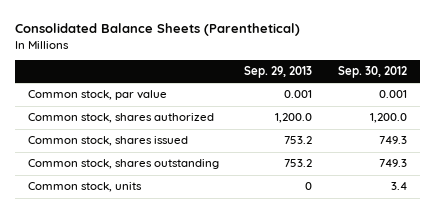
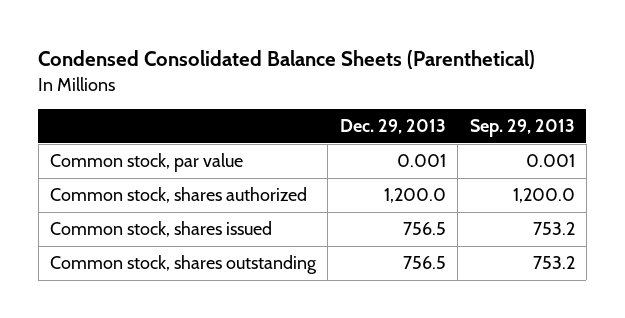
- Consolidated Balance Sheets (Parenthetical)
+ Condensed Consolidated Balance Sheets (Parenthetical)
- | Sep. 29, 2013 | Sep. 30, 2012
+ | Dec. 29, 2013 | Sep. 29, 2013
- Common stock, units | 0 | 3.4

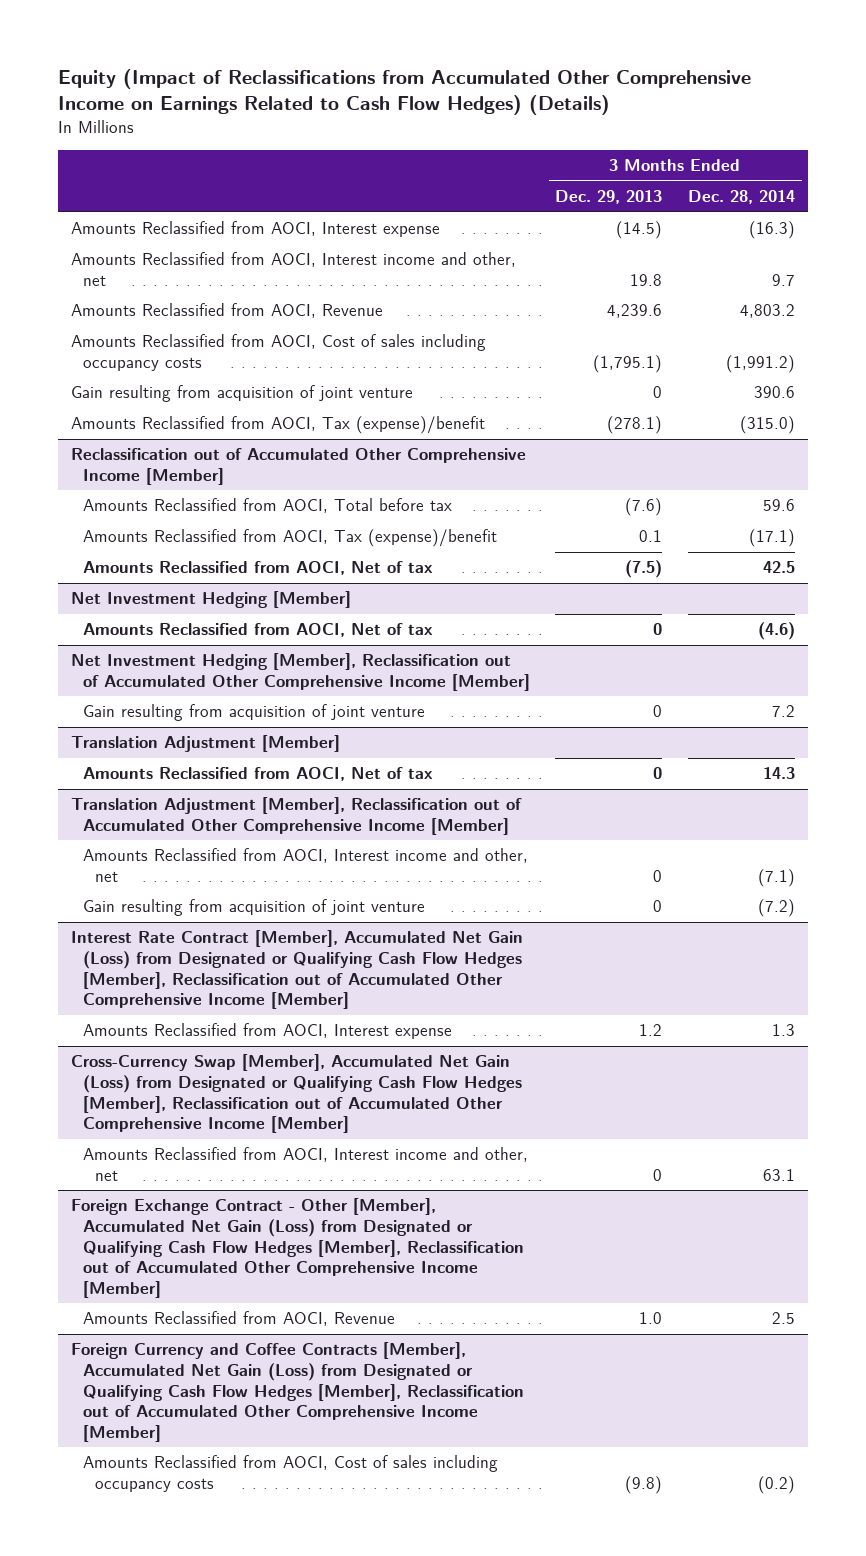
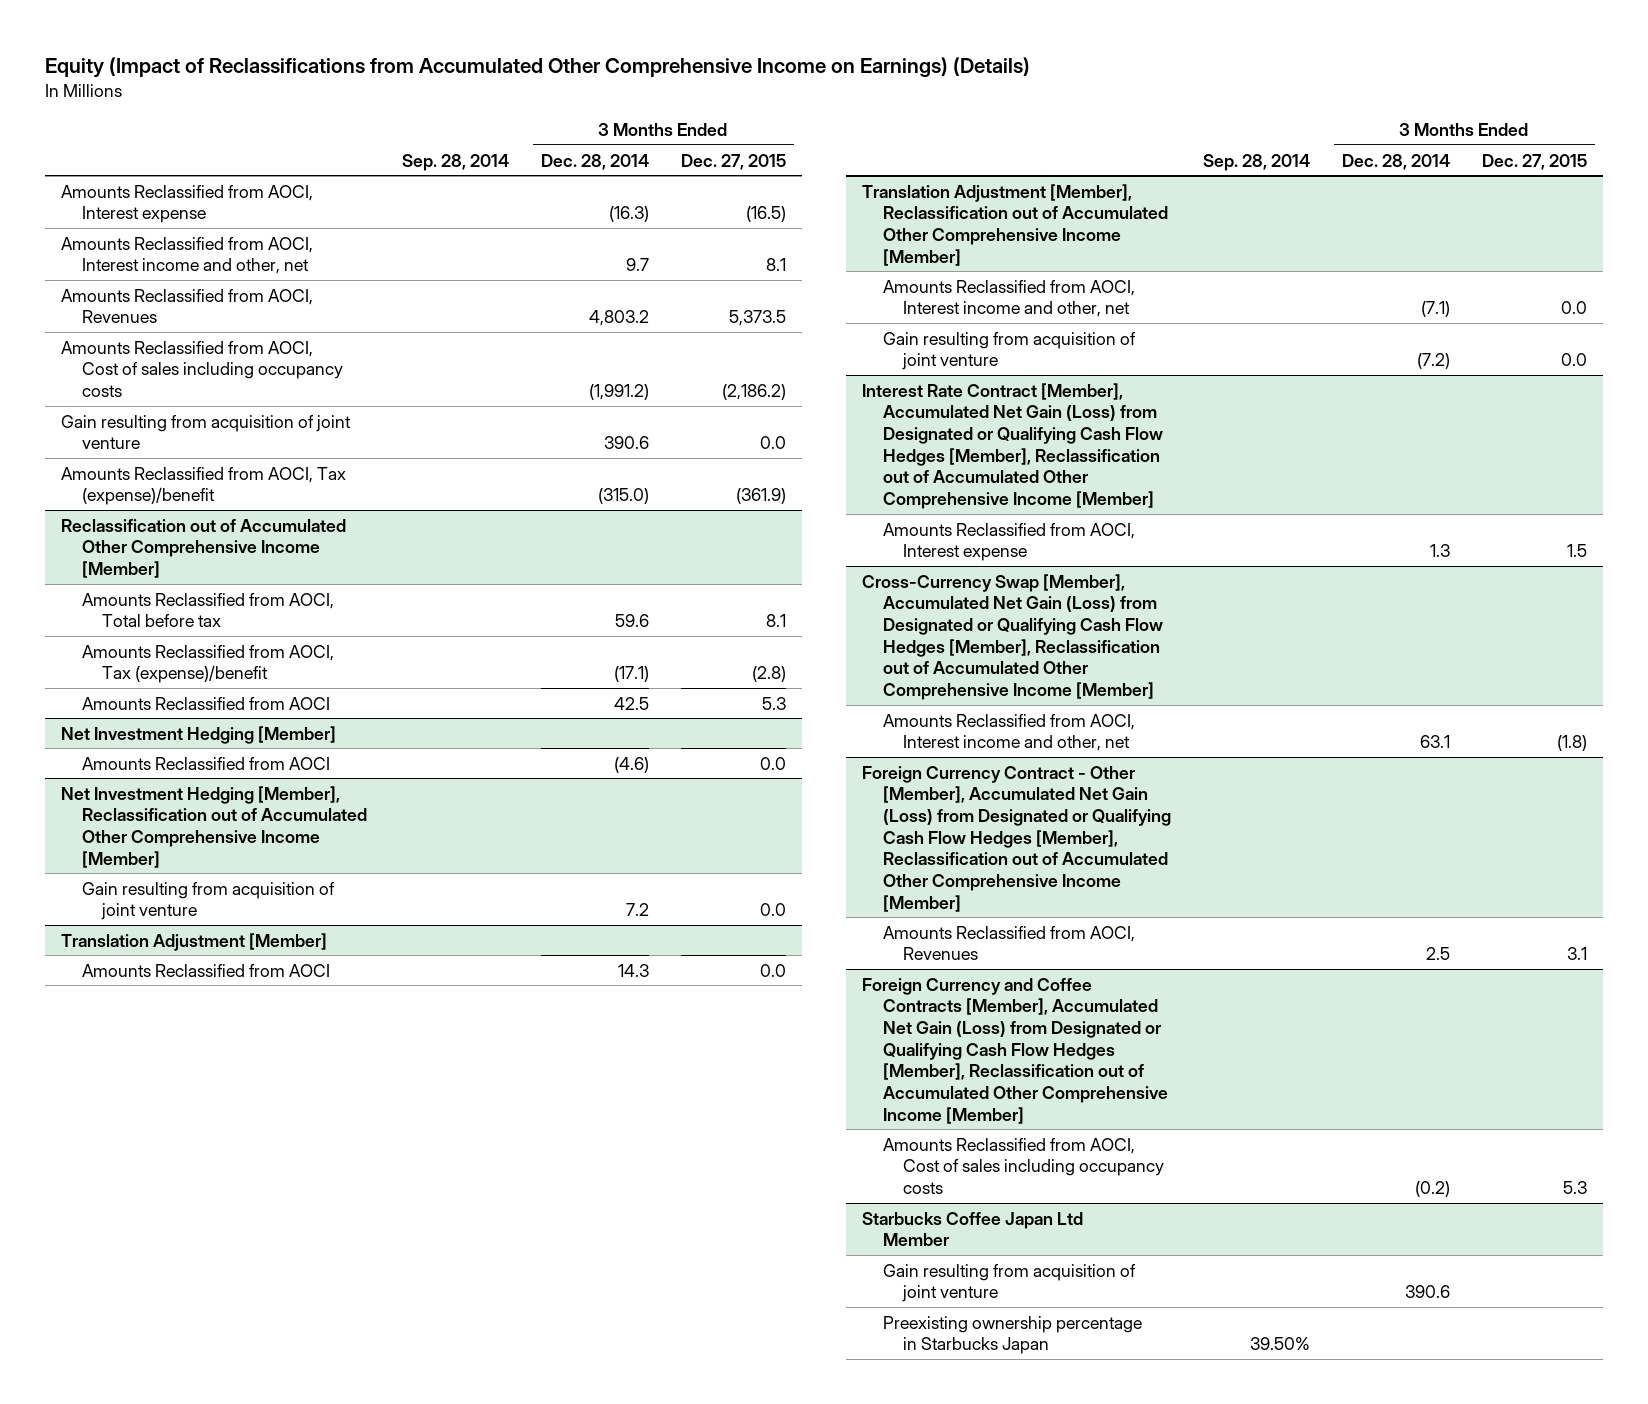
- Equity (Impact of Reclassifications from Accumulated Other Comprehensive Income on Earnings Related to Cash Flow Hedges) (Details)
+ Equity (Impact of Reclassifications from Accumulated Other Comprehensive Income on Earnings) (Details)
- | 3 Months Ended Dec. 29, 2013 | 3 Months Ended Dec. 28, 2014
+ | Sep. 28, 2014 | 3 Months Ended Dec. 28, 2014 | 3 Months Ended Dec. 27, 2015
- Amounts Reclassified from AOCI, Revenue | 4,239.6 | 4,803.2
+ Amounts Reclassified from AOCI, Revenues | | 4,803.2 | 5,373.5
@ Reclassification out of Accumulated Other Comprehensive Income [Member]
- Amounts Reclassified from AOCI, Net of tax | (7.5) | 42.5
+ Amounts Reclassified from AOCI | | 42.5 | 5.3
@ Net Investment Hedging [Member]
- Amounts Reclassified from AOCI, Net of tax | 0 | (4.6)
+ Amounts Reclassified from AOCI | | (4.6) | 0.0
@ Translation Adjustment [Member]
- Amounts Reclassified from AOCI, Net of tax | 0 | 14.3
+ Amounts Reclassified from AOCI | | 14.3 | 0.0
- Foreign Exchange Contract - Other [Member], Accumulated Net Gain (Loss) from Designated or Qualifying Cash Flow Hedges [Member], Reclassification out of Accumulated Other Comprehensive Income [Member]
- Amounts Reclassified from AOCI, Revenue | 1.0 | 2.5
+ Foreign Currency Contract - Other [Member], Accumulated Net Gain (Loss) from Designated or Qualifying Cash Flow Hedges [Member], Reclassification out of Accumulated Other Comprehensive Income [Member]
+ Amounts Reclassified from AOCI, Revenues | | 2.5 | 3.1
+ Starbucks Coffee Japan Ltd Member
+ Gain resulting from acquisition of joint venture | | 390.6 |
+ Preexisting ownership percentage in Starbucks Japan | 39.50% | |

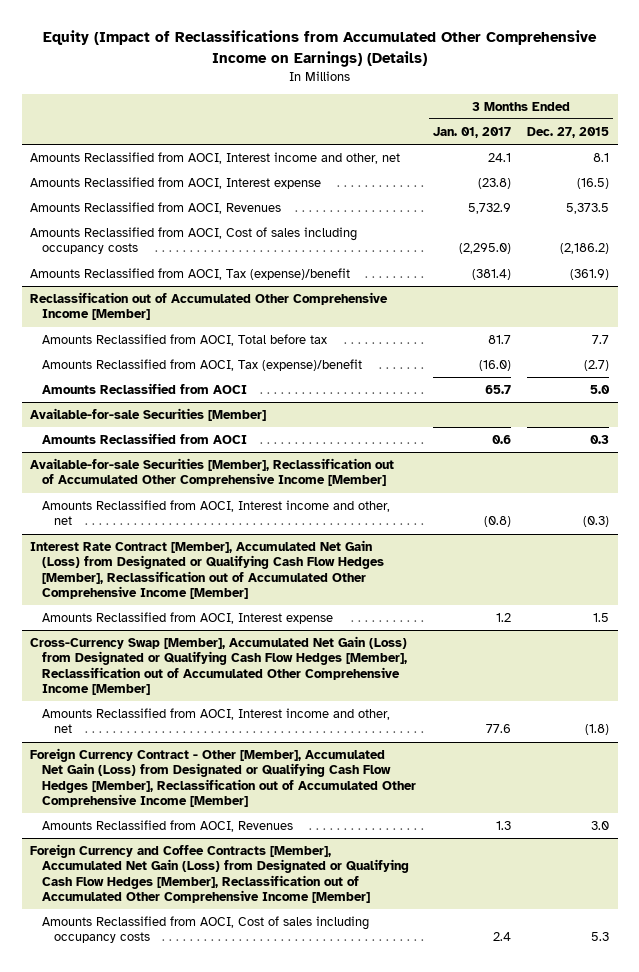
- | Sep. 28, 2014 | 3 Months Ended Dec. 28, 2014 | 3 Months Ended Dec. 27, 2015
+ | 3 Months Ended Jan. 01, 2017 | 3 Months Ended Dec. 27, 2015
moved down: Amounts Reclassified from AOCI, Interest expense | (23.8) | (16.5)
- Gain resulting from acquisition of joint venture | | 390.6 | 0.0
@ Reclassification out of Accumulated Other Comprehensive Income [Member]
- Amounts Reclassified from AOCI, Total before tax | | 59.6 | 8.1
- Amounts Reclassified from AOCI, Tax (expense)/benefit | | (17.1) | (2.8)
- Amounts Reclassified from AOCI | | 42.5 | 5.3
- Net Investment Hedging [Member]
- Amounts Reclassified from AOCI | | (4.6) | 0.0
- Net Investment Hedging [Member], Reclassification out of Accumulated Other Comprehensive Income [Member]
- Gain resulting from acquisition of joint venture | | 7.2 | 0.0
- Translation Adjustment [Member]
- Amounts Reclassified from AOCI | | 14.3 | 0.0
- Translation Adjustment [Member], Reclassification out of Accumulated Other Comprehensive Income [Member]
- Amounts Reclassified from AOCI, Interest income and other, net | | (7.1) | 0.0
- Gain resulting from acquisition of joint venture | | (7.2) | 0.0
@ Reclassification out of Accumulated Other Comprehensive Income [Member]
+ Amounts Reclassified from AOCI, Total before tax | 81.7 | 7.7
+ Amounts Reclassified from AOCI, Tax (expense)/benefit | (16.0) | (2.7)
+ Amounts Reclassified from AOCI | 65.7 | 5.0
+ Available-for-sale Securities [Member]
+ Amounts Reclassified from AOCI | 0.6 | 0.3
+ Available-for-sale Securities [Member], Reclassification out of Accumulated Other Comprehensive Income [Member]
+ Amounts Reclassified from AOCI, Interest income and other, net | (0.8) | (0.3)
@ Foreign Currency Contract - Other [Member], Accumulated Net Gain (Loss) from Designated or Qualifying Cash Flow Hedges [Member], Reclassification out of Accumulated Other Comprehensive Income [Member]
- Amounts Reclassified from AOCI, Revenues | | 2.5 | 3.1
+ Amounts Reclassified from AOCI, Revenues | 1.3 | 3.0
- Starbucks Coffee Japan Ltd Member
- Gain resulting from acquisition of joint venture | | 390.6 |
- Preexisting ownership percentage in Starbucks Japan | 39.50% | |

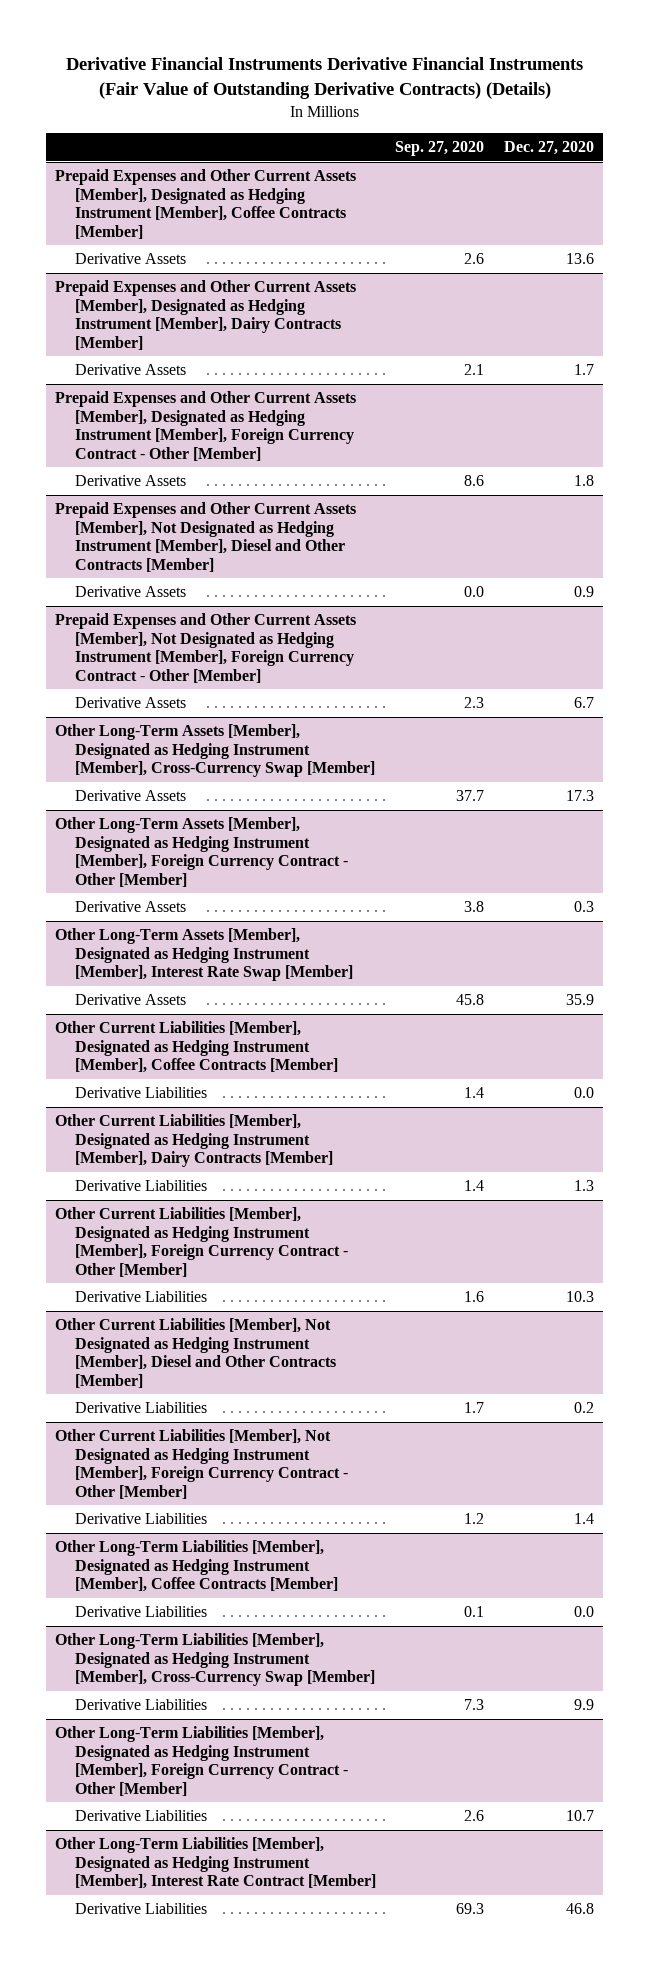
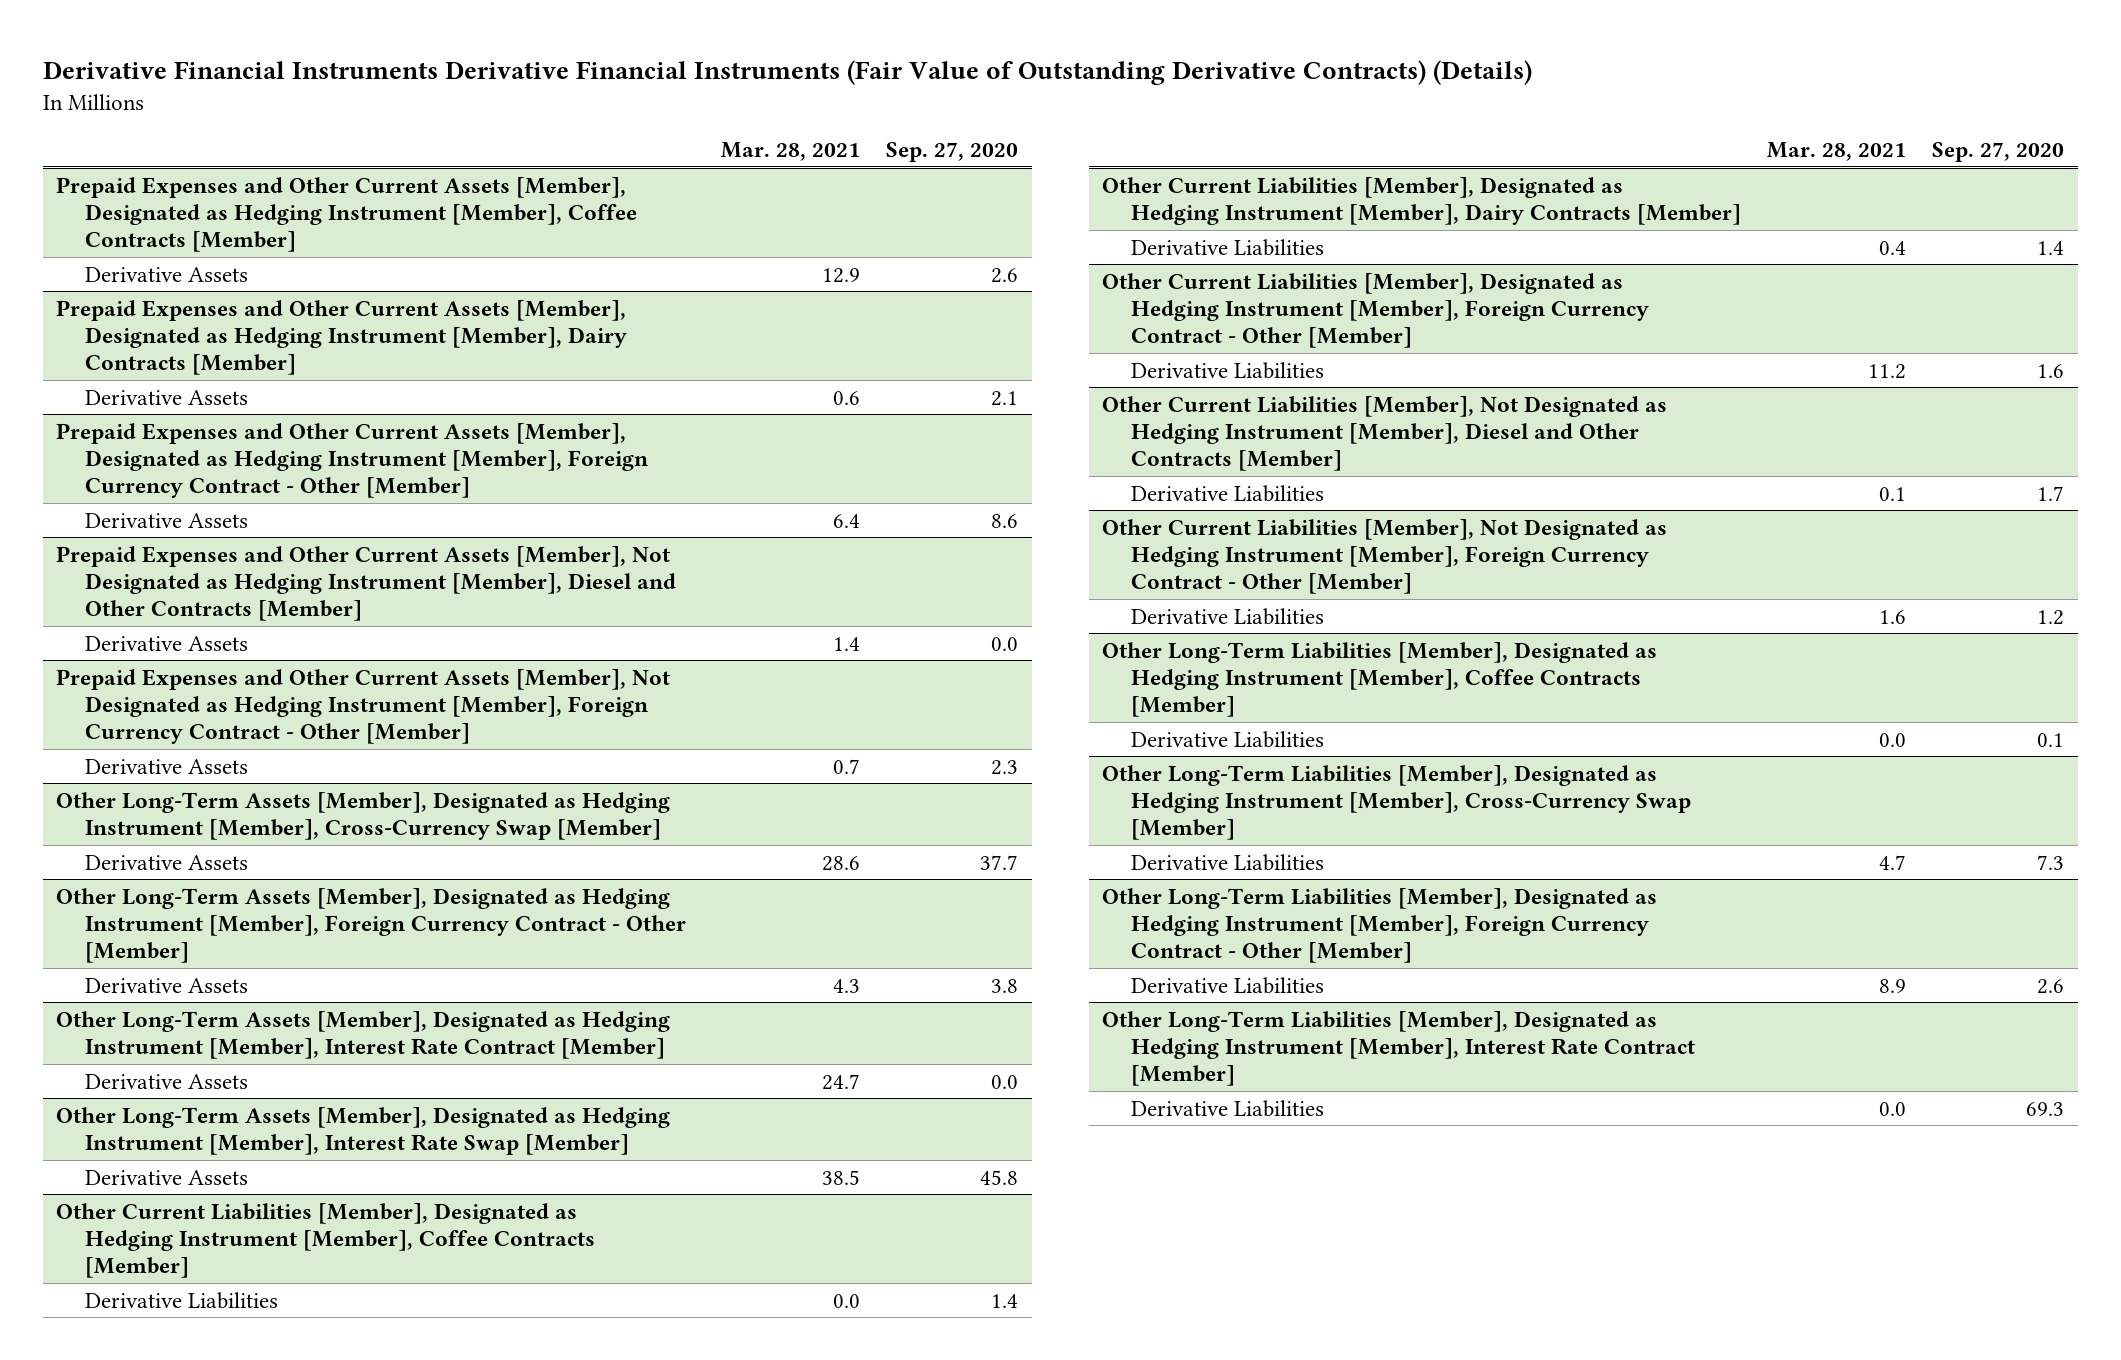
- | Sep. 27, 2020 | Dec. 27, 2020
+ | Mar. 28, 2021 | Sep. 27, 2020
+ Other Long-Term Assets [Member], Designated as Hedging Instrument [Member], Interest Rate Contract [Member]
+ Derivative Assets | 24.7 | 0.0

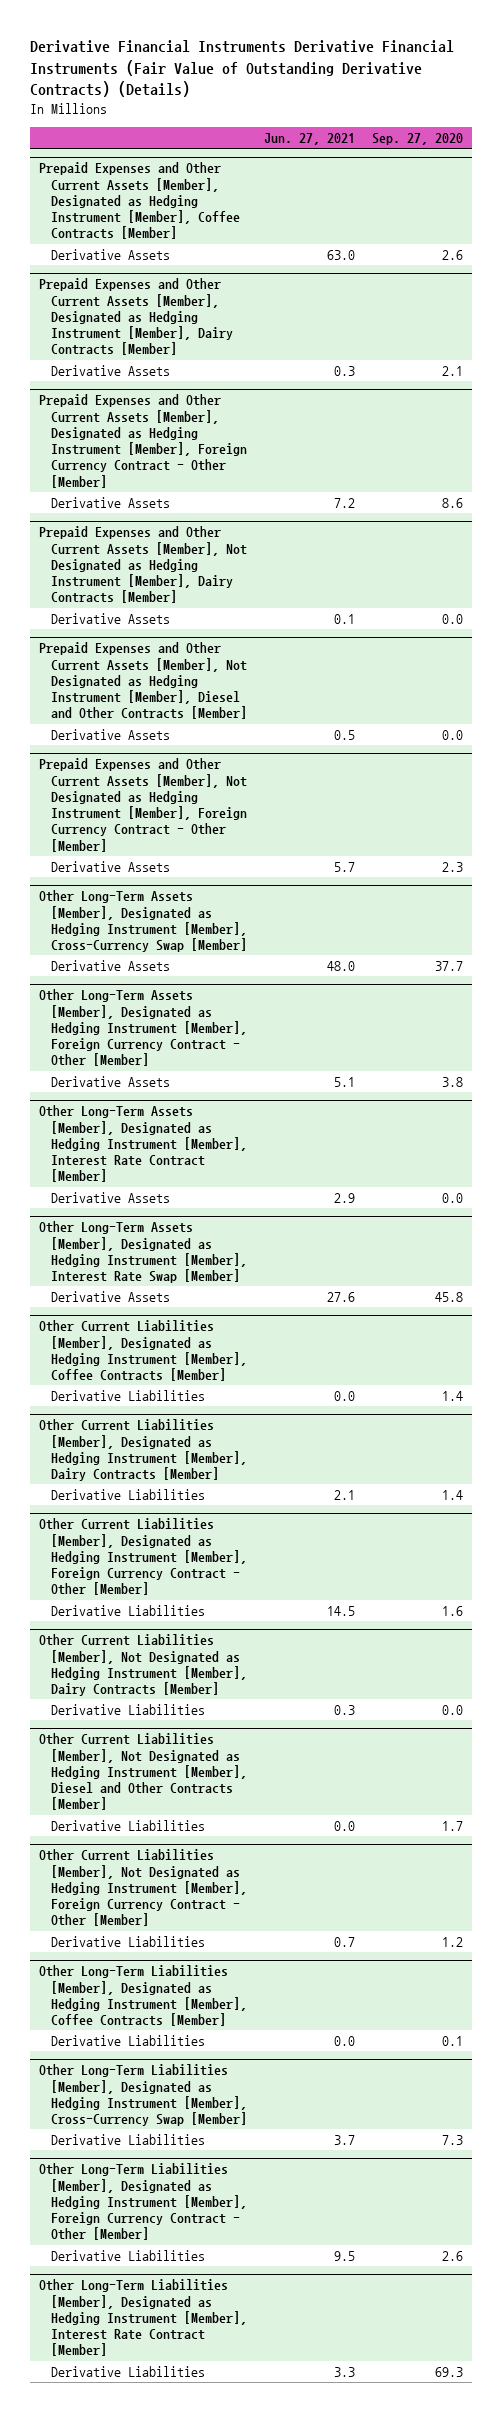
- | Mar. 28, 2021 | Sep. 27, 2020
+ | Jun. 27, 2021 | Sep. 27, 2020
+ Prepaid Expenses and Other Current Assets [Member], Not Designated as Hedging Instrument [Member], Dairy Contracts [Member]
+ Derivative Assets | 0.1 | 0.0
+ Other Current Liabilities [Member], Not Designated as Hedging Instrument [Member], Dairy Contracts [Member]
+ Derivative Liabilities | 0.3 | 0.0

